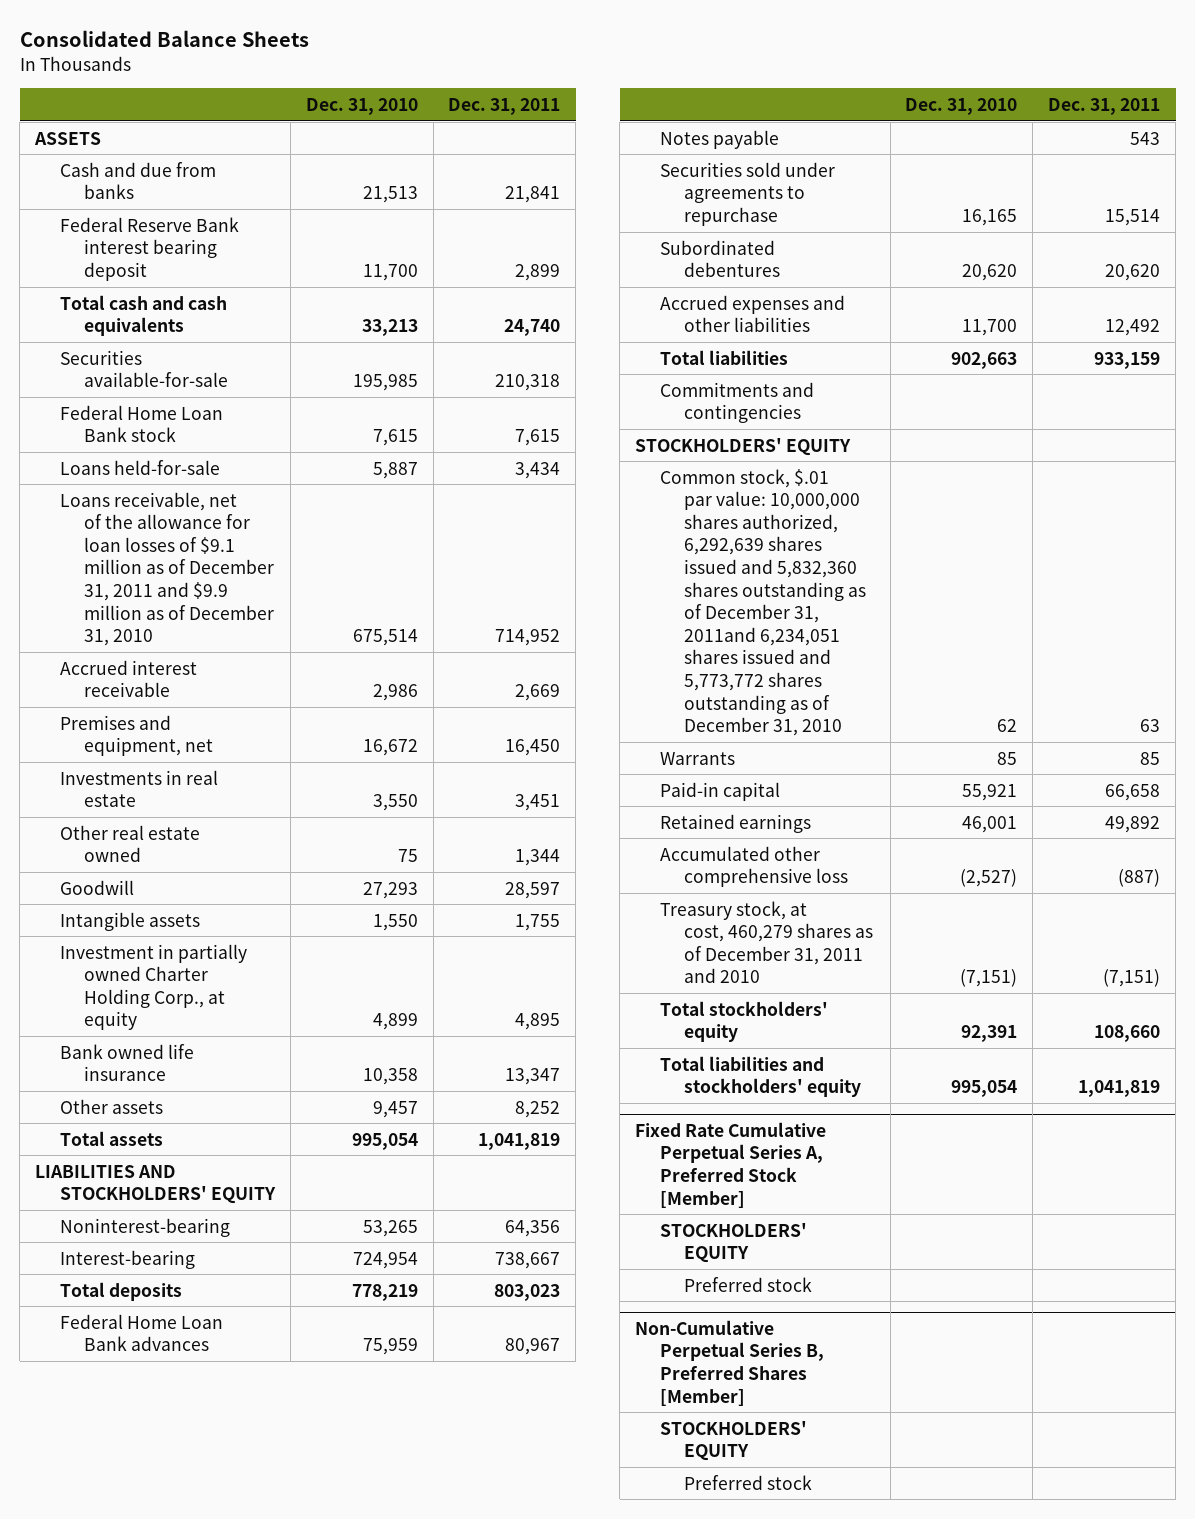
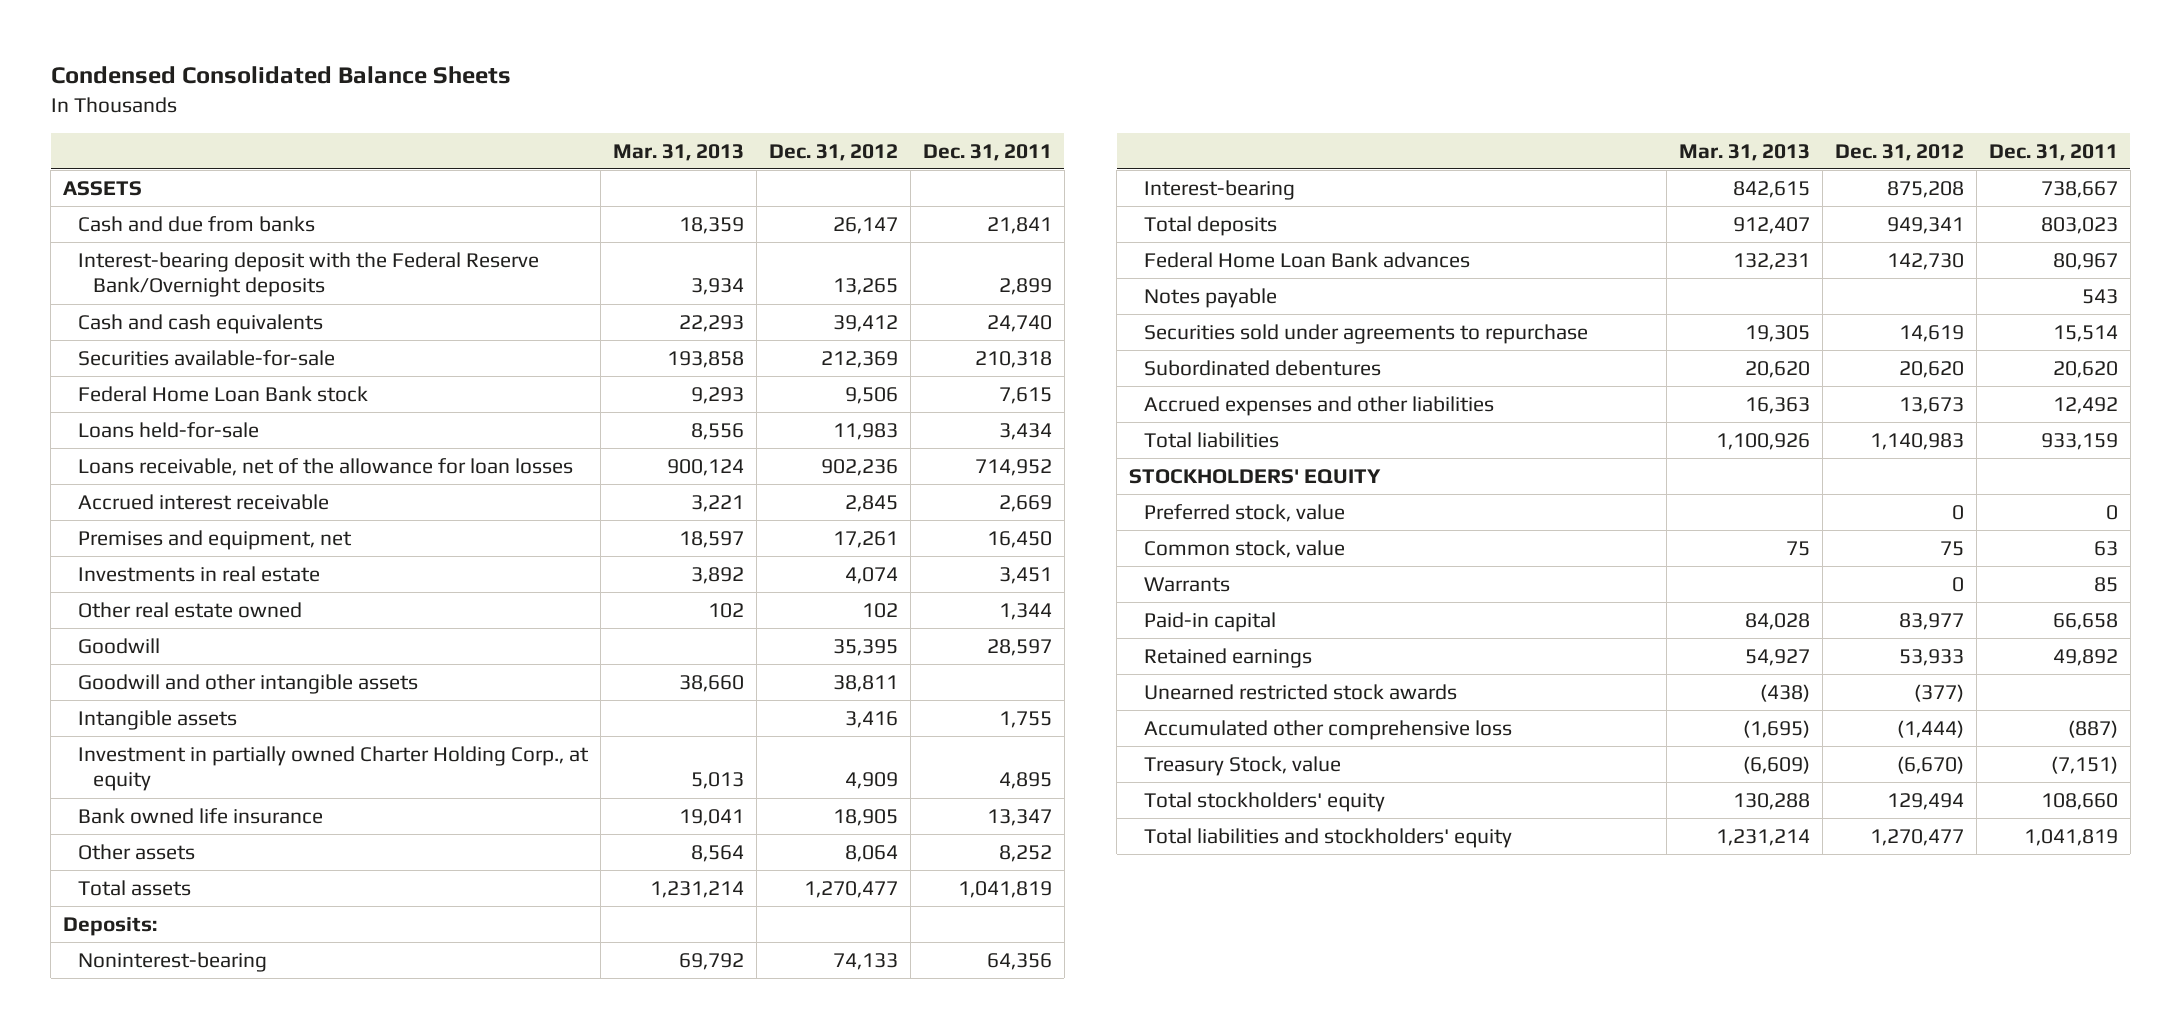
- Consolidated Balance Sheets
+ Condensed Consolidated Balance Sheets
- | Dec. 31, 2010 | Dec. 31, 2011
+ | Mar. 31, 2013 | Dec. 31, 2012 | Dec. 31, 2011
- Federal Reserve Bank interest bearing deposit | 11,700 | 2,899
- Total cash and cash equivalents | 33,213 | 24,740
+ Interest-bearing deposit with the Federal Reserve Bank/Overnight deposits | 3,934 | 13,265 | 2,899
+ Cash and cash equivalents | 22,293 | 39,412 | 24,740
- Loans receivable, net of the allowance for loan losses of $9.1 million as of December 31, 2011 and $9.9 million as of December 31, 2010 | 675,514 | 714,952
+ Loans receivable, net of the allowance for loan losses | 900,124 | 902,236 | 714,952
+ Goodwill and other intangible assets | 38,660 | 38,811 |
- LIABILITIES AND STOCKHOLDERS' EQUITY
+ Deposits:
- Commitments and contingencies
- Common stock, $.01 par value: 10,000,000 shares authorized, 6,292,639 shares issued and 5,832,360 shares outstanding as of December 31, 2011and 6,234,051 shares issued and 5,773,772 shares outstanding as of December 31, 2010 | 62 | 63
+ Preferred stock, value | | 0 | 0
+ Common stock, value | 75 | 75 | 63
+ Unearned restricted stock awards | (438) | (377) |
- Treasury stock, at cost, 460,279 shares as of December 31, 2011 and 2010 | (7,151) | (7,151)
+ Treasury Stock, value | (6,609) | (6,670) | (7,151)
- Fixed Rate Cumulative Perpetual Series A, Preferred Stock [Member]
- STOCKHOLDERS' EQUITY
- Preferred stock
- Non-Cumulative Perpetual Series B, Preferred Shares [Member]
- STOCKHOLDERS' EQUITY
- Preferred stock

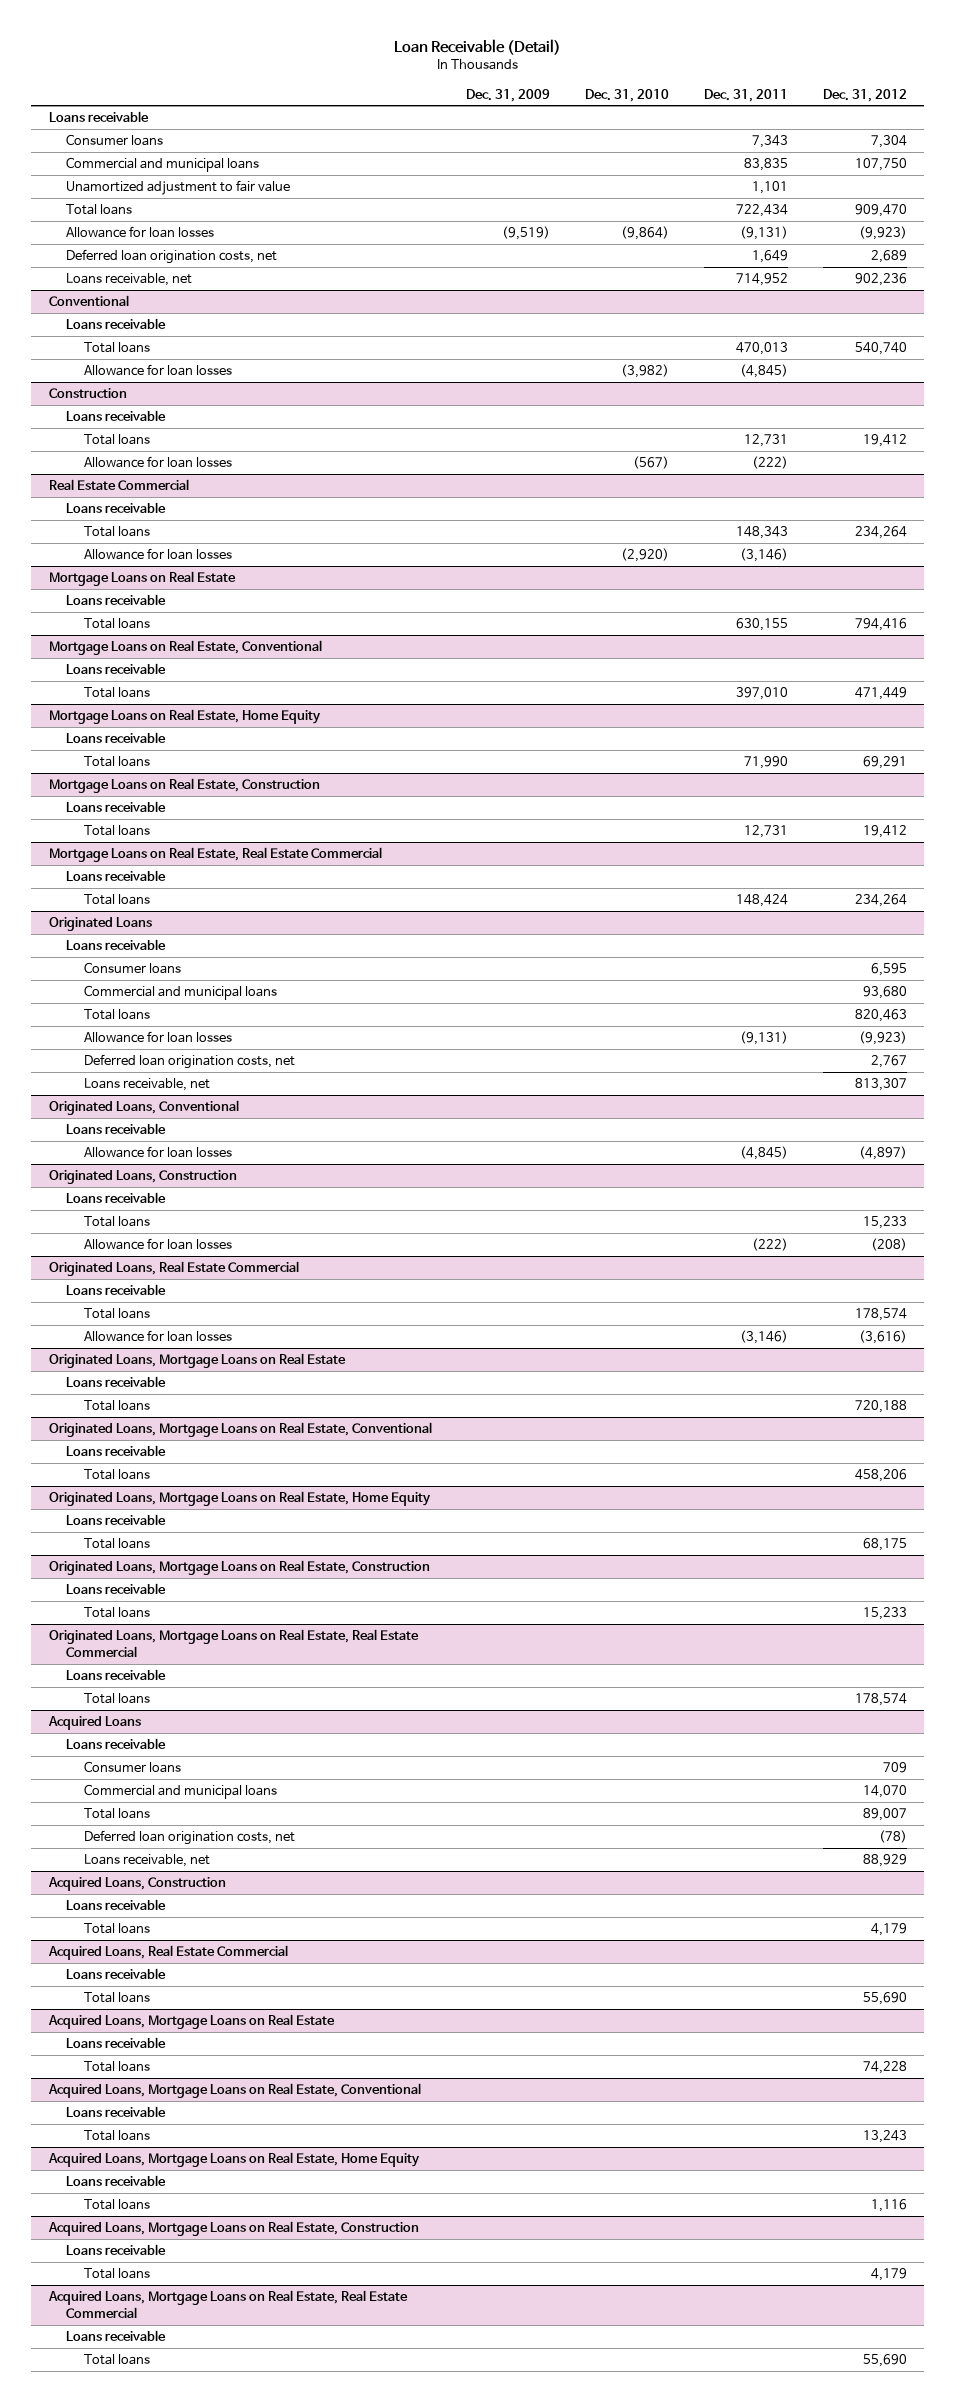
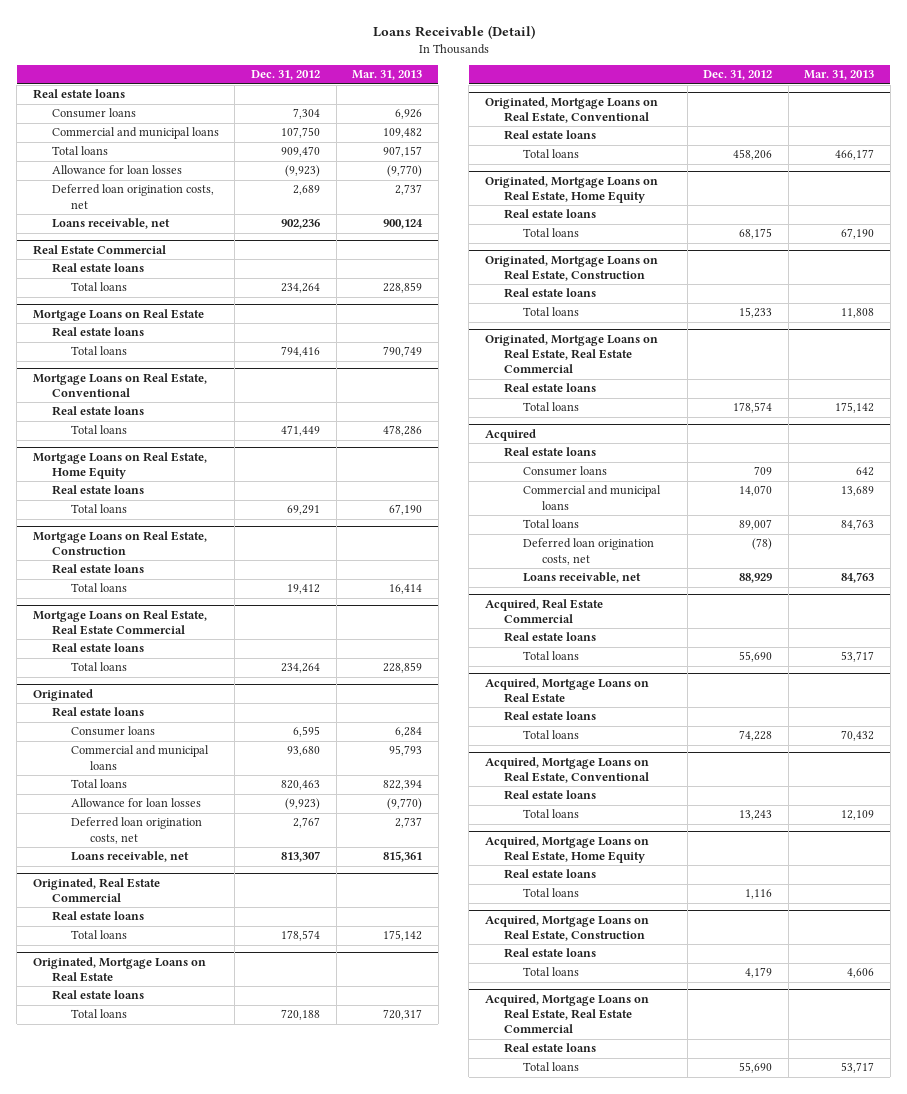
- Loan Receivable (Detail)
+ Loans Receivable (Detail)
- | Dec. 31, 2009 | Dec. 31, 2010 | Dec. 31, 2011 | Dec. 31, 2012
+ | Dec. 31, 2012 | Mar. 31, 2013
- Loans receivable
+ Real estate loans
- Unamortized adjustment to fair value | | | 1,101 |
- Conventional
- Loans receivable
- Total loans | | | 470,013 | 540,740
- Allowance for loan losses | | (3,982) | (4,845) |
- Construction
- Loans receivable
- Total loans | | | 12,731 | 19,412
- Allowance for loan losses | | (567) | (222) |
@ Real Estate Commercial
- Loans receivable
+ Real estate loans
- Allowance for loan losses | | (2,920) | (3,146) |
@ Mortgage Loans on Real Estate
- Loans receivable
+ Real estate loans
@ Mortgage Loans on Real Estate, Conventional
- Loans receivable
+ Real estate loans
@ Mortgage Loans on Real Estate, Home Equity
- Loans receivable
+ Real estate loans
@ Mortgage Loans on Real Estate, Construction
- Loans receivable
+ Real estate loans
@ Mortgage Loans on Real Estate, Real Estate Commercial
- Loans receivable
+ Real estate loans
- Originated Loans
- Loans receivable
+ Originated
+ Real estate loans
- Originated Loans, Conventional
- Loans receivable
- Allowance for loan losses | | | (4,845) | (4,897)
- Originated Loans, Construction
- Loans receivable
- Total loans | | | | 15,233
- Allowance for loan losses | | | (222) | (208)
- Originated Loans, Real Estate Commercial
- Loans receivable
+ Originated, Real Estate Commercial
+ Real estate loans
- Allowance for loan losses | | | (3,146) | (3,616)
- Originated Loans, Mortgage Loans on Real Estate
- Loans receivable
+ Originated, Mortgage Loans on Real Estate
+ Real estate loans
- Originated Loans, Mortgage Loans on Real Estate, Conventional
- Loans receivable
+ Originated, Mortgage Loans on Real Estate, Conventional
+ Real estate loans
- Originated Loans, Mortgage Loans on Real Estate, Home Equity
- Loans receivable
+ Originated, Mortgage Loans on Real Estate, Home Equity
+ Real estate loans
- Originated Loans, Mortgage Loans on Real Estate, Construction
- Loans receivable
+ Originated, Mortgage Loans on Real Estate, Construction
+ Real estate loans
- Originated Loans, Mortgage Loans on Real Estate, Real Estate Commercial
- Loans receivable
+ Originated, Mortgage Loans on Real Estate, Real Estate Commercial
+ Real estate loans
- Acquired Loans
- Loans receivable
+ Acquired
+ Real estate loans
- Acquired Loans, Construction
- Loans receivable
- Total loans | | | | 4,179
- Acquired Loans, Real Estate Commercial
- Loans receivable
+ Acquired, Real Estate Commercial
+ Real estate loans
- Acquired Loans, Mortgage Loans on Real Estate
- Loans receivable
+ Acquired, Mortgage Loans on Real Estate
+ Real estate loans
- Acquired Loans, Mortgage Loans on Real Estate, Conventional
- Loans receivable
+ Acquired, Mortgage Loans on Real Estate, Conventional
+ Real estate loans
- Acquired Loans, Mortgage Loans on Real Estate, Home Equity
- Loans receivable
+ Acquired, Mortgage Loans on Real Estate, Home Equity
+ Real estate loans
- Acquired Loans, Mortgage Loans on Real Estate, Construction
- Loans receivable
+ Acquired, Mortgage Loans on Real Estate, Construction
+ Real estate loans
- Acquired Loans, Mortgage Loans on Real Estate, Real Estate Commercial
- Loans receivable
+ Acquired, Mortgage Loans on Real Estate, Real Estate Commercial
+ Real estate loans

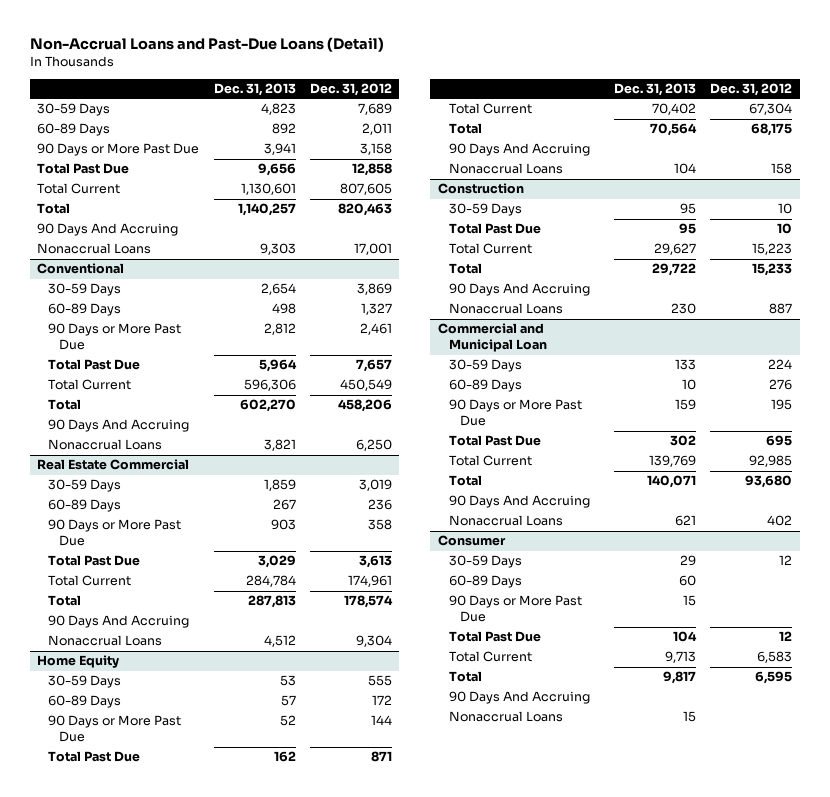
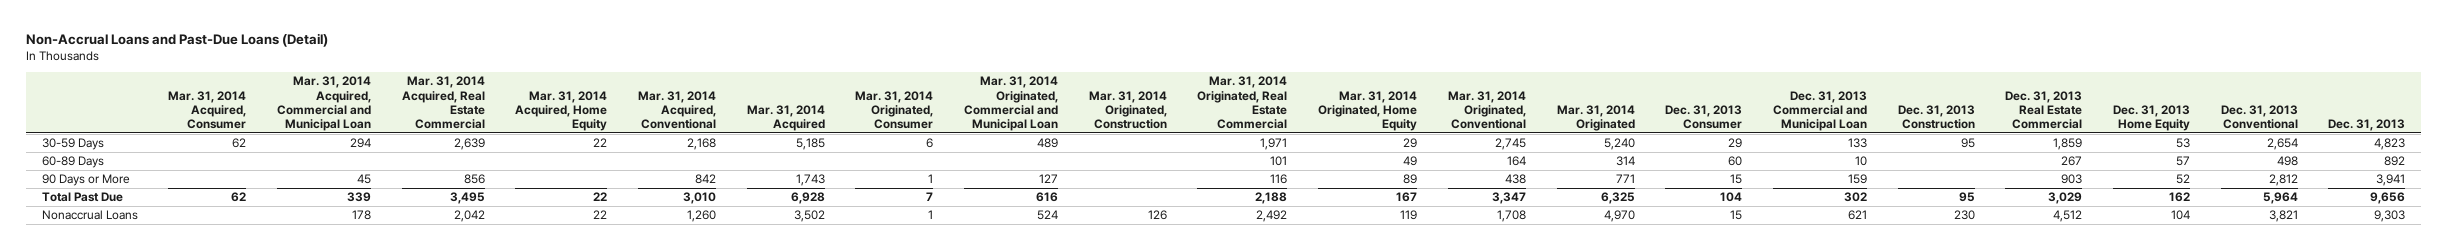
- | Dec. 31, 2013 | Dec. 31, 2012
+ | Mar. 31, 2014 Acquired, Consumer | Mar. 31, 2014 Acquired, Commercial and Municipal Loan | Mar. 31, 2014 Acquired, Real Estate Commercial | Mar. 31, 2014 Acquired, Home Equity | Mar. 31, 2014 Acquired, Conventional | Mar. 31, 2014 Acquired | Mar. 31, 2014 Originated, Consumer | Mar. 31, 2014 Originated, Commercial and Municipal Loan | Mar. 31, 2014 Originated, Construction | Mar. 31, 2014 Originated, Real Estate Commercial | Mar. 31, 2014 Originated, Home Equity | Mar. 31, 2014 Originated, Conventional | Mar. 31, 2014 Originated | Dec. 31, 2013 Consumer | Dec. 31, 2013 Commercial and Municipal Loan | Dec. 31, 2013 Construction | Dec. 31, 2013 Real Estate Commercial | Dec. 31, 2013 Home Equity | Dec. 31, 2013 Conventional | Dec. 31, 2013
- 90 Days or More Past Due | 3,941 | 3,158
+ 90 Days or More | | 45 | 856 | | 842 | 1,743 | 1 | 127 | | 116 | 89 | 438 | 771 | 15 | 159 | | 903 | 52 | 2,812 | 3,941
- Total Current | 1,130,601 | 807,605
- Total | 1,140,257 | 820,463
- 90 Days And Accruing
- Conventional
- 30-59 Days | 2,654 | 3,869
- 60-89 Days | 498 | 1,327
- 90 Days or More Past Due | 2,812 | 2,461
- Total Past Due | 5,964 | 7,657
- Total Current | 596,306 | 450,549
- Total | 602,270 | 458,206
- 90 Days And Accruing
- Nonaccrual Loans | 3,821 | 6,250
- Real Estate Commercial
- 30-59 Days | 1,859 | 3,019
- 60-89 Days | 267 | 236
- 90 Days or More Past Due | 903 | 358
- Total Past Due | 3,029 | 3,613
- Total Current | 284,784 | 174,961
- Total | 287,813 | 178,574
- 90 Days And Accruing
- Nonaccrual Loans | 4,512 | 9,304
- Home Equity
- 30-59 Days | 53 | 555
- 60-89 Days | 57 | 172
- 90 Days or More Past Due | 52 | 144
- Total Past Due | 162 | 871
- Total Current | 70,402 | 67,304
- Total | 70,564 | 68,175
- 90 Days And Accruing
- Nonaccrual Loans | 104 | 158
- Construction
- 30-59 Days | 95 | 10
- Total Past Due | 95 | 10
- Total Current | 29,627 | 15,223
- Total | 29,722 | 15,233
- 90 Days And Accruing
- Nonaccrual Loans | 230 | 887
- Commercial and Municipal Loan
- 30-59 Days | 133 | 224
- 60-89 Days | 10 | 276
- 90 Days or More Past Due | 159 | 195
- Total Past Due | 302 | 695
- Total Current | 139,769 | 92,985
- Total | 140,071 | 93,680
- 90 Days And Accruing
- Nonaccrual Loans | 621 | 402
- Consumer
- 30-59 Days | 29 | 12
- 60-89 Days | 60 |
- 90 Days or More Past Due | 15 |
- Total Past Due | 104 | 12
- Total Current | 9,713 | 6,583
- Total | 9,817 | 6,595
- 90 Days And Accruing
- Nonaccrual Loans | 15 |

